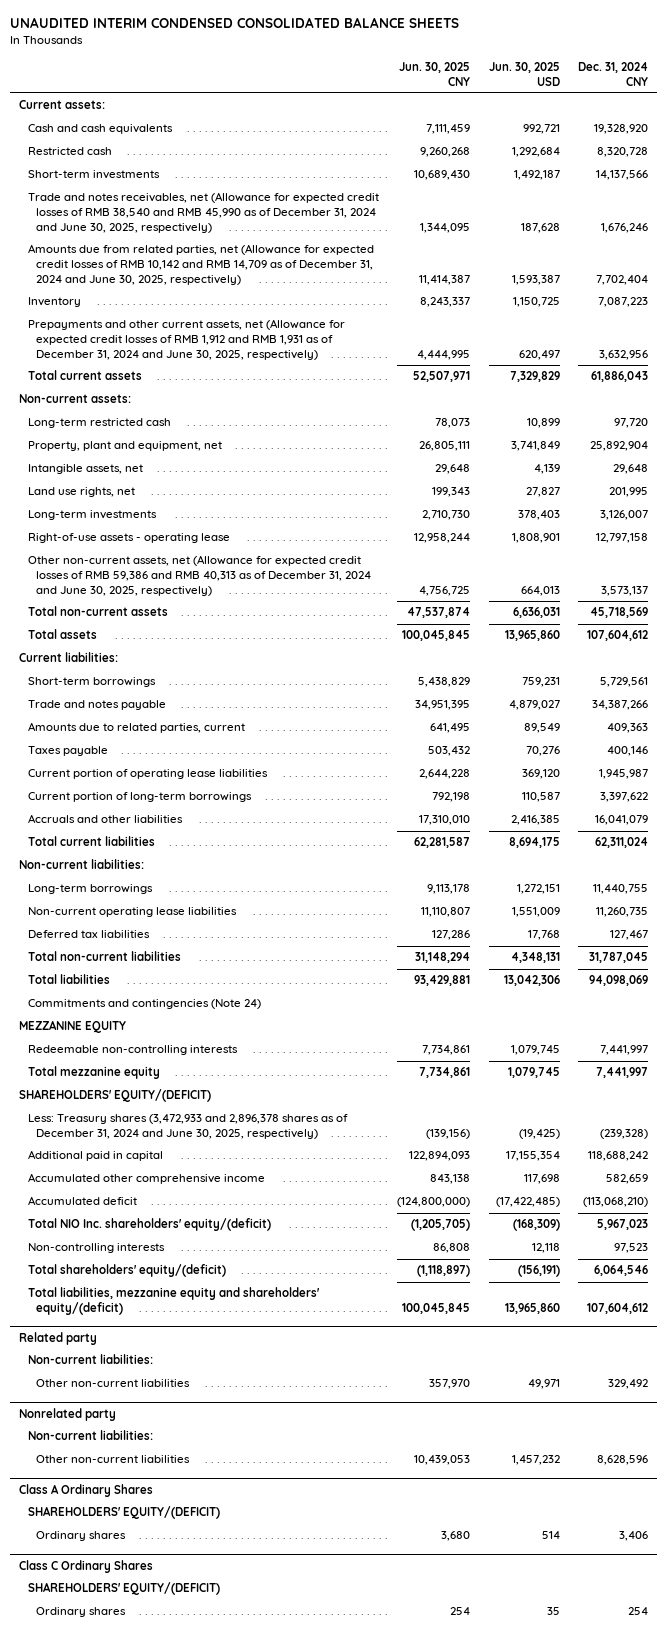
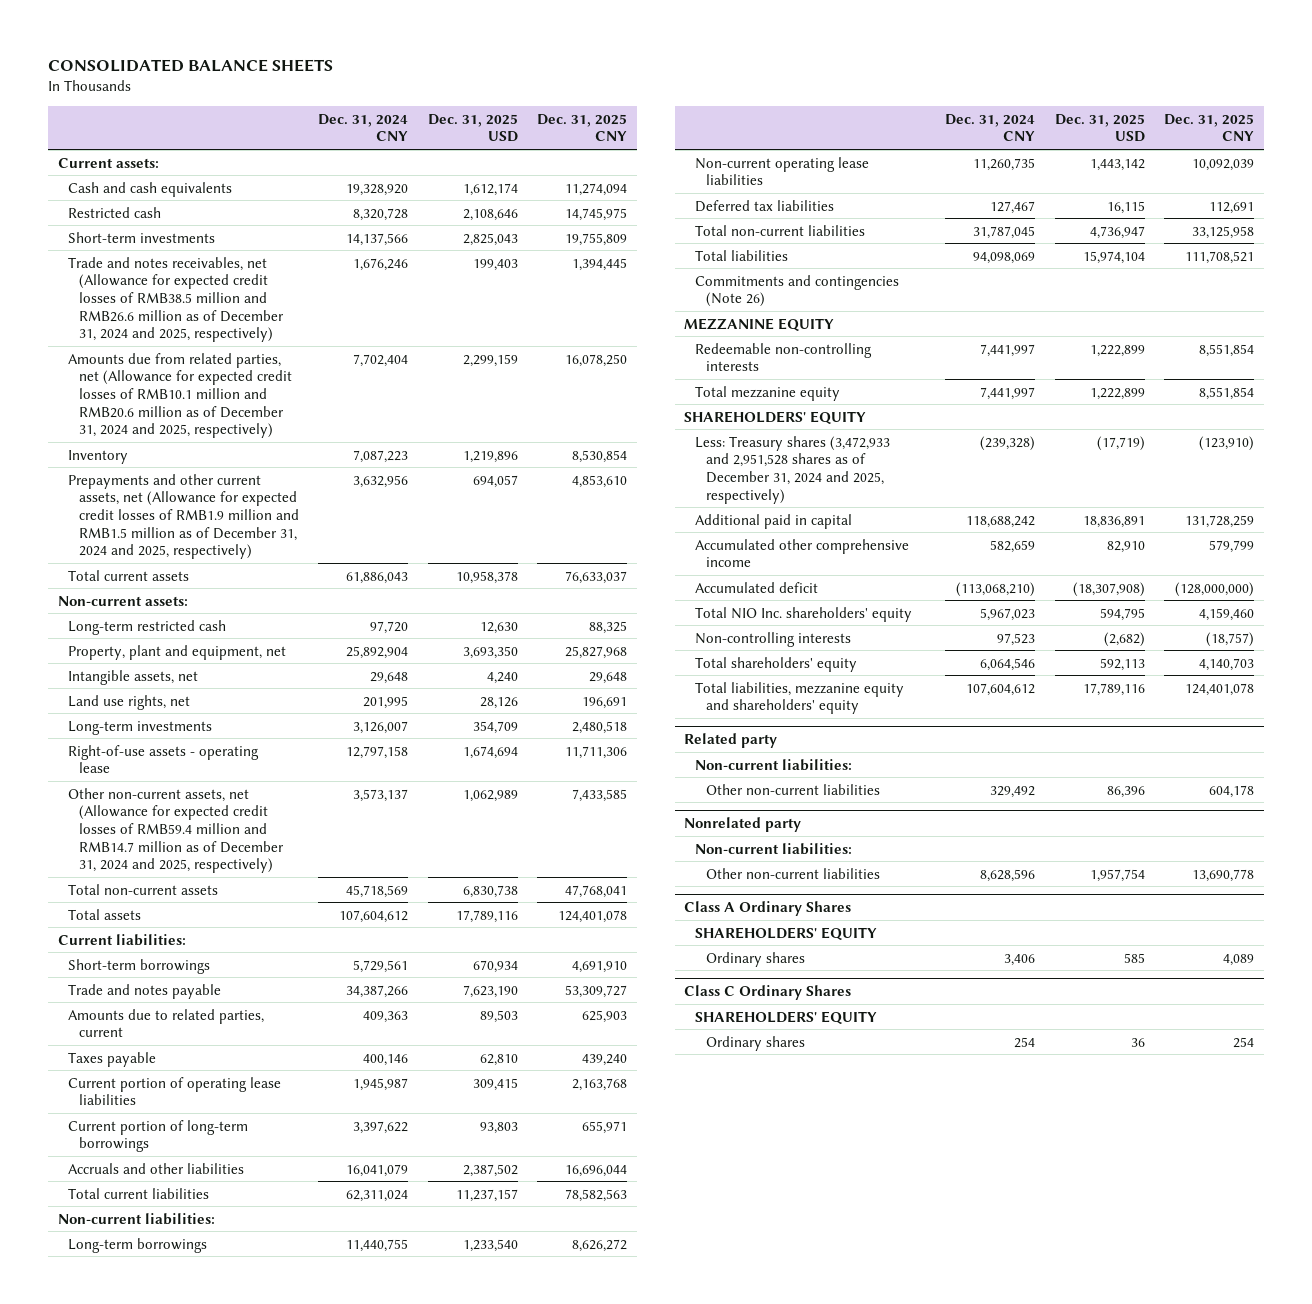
- UNAUDITED INTERIM CONDENSED CONSOLIDATED BALANCE SHEETS
+ CONSOLIDATED BALANCE SHEETS
- | Jun. 30, 2025 CNY | Jun. 30, 2025 USD | Dec. 31, 2024 CNY
+ | Dec. 31, 2024 CNY | Dec. 31, 2025 USD | Dec. 31, 2025 CNY
- Trade and notes receivables, net (Allowance for expected credit losses of RMB 38,540 and RMB 45,990 as of December 31, 2024 and June 30, 2025, respectively) | 1,344,095 | 187,628 | 1,676,246
- Amounts due from related parties, net (Allowance for expected credit losses of RMB 10,142 and RMB 14,709 as of December 31, 2024 and June 30, 2025, respectively) | 11,414,387 | 1,593,387 | 7,702,404
+ Trade and notes receivables, net (Allowance for expected credit losses of RMB38.5 million and RMB26.6 million as of December 31, 2024 and 2025, respectively) | 1,676,246 | 199,403 | 1,394,445
+ Amounts due from related parties, net (Allowance for expected credit losses of RMB10.1 million and RMB20.6 million as of December 31, 2024 and 2025, respectively) | 7,702,404 | 2,299,159 | 16,078,250
- Prepayments and other current assets, net (Allowance for expected credit losses of RMB 1,912 and RMB 1,931 as of December 31, 2024 and June 30, 2025, respectively) | 4,444,995 | 620,497 | 3,632,956
+ Prepayments and other current assets, net (Allowance for expected credit losses of RMB1.9 million and RMB1.5 million as of December 31, 2024 and 2025, respectively) | 3,632,956 | 694,057 | 4,853,610
- Other non-current assets, net (Allowance for expected credit losses of RMB 59,386 and RMB 40,313 as of December 31, 2024 and June 30, 2025, respectively) | 4,756,725 | 664,013 | 3,573,137
+ Other non-current assets, net (Allowance for expected credit losses of RMB59.4 million and RMB14.7 million as of December 31, 2024 and 2025, respectively) | 3,573,137 | 1,062,989 | 7,433,585
- Commitments and contingencies (Note 24)
+ Commitments and contingencies (Note 26)
- SHAREHOLDERS' EQUITY/(DEFICIT)
- Less: Treasury shares (3,472,933 and 2,896,378 shares as of December 31, 2024 and June 30, 2025, respectively) | (139,156) | (19,425) | (239,328)
+ SHAREHOLDERS' EQUITY
+ Less: Treasury shares (3,472,933 and 2,951,528 shares as of December 31, 2024 and 2025, respectively) | (239,328) | (17,719) | (123,910)
- Total NIO Inc. shareholders' equity/(deficit) | (1,205,705) | (168,309) | 5,967,023
+ Total NIO Inc. shareholders' equity | 5,967,023 | 594,795 | 4,159,460
- Total shareholders' equity/(deficit) | (1,118,897) | (156,191) | 6,064,546
- Total liabilities, mezzanine equity and shareholders' equity/(deficit) | 100,045,845 | 13,965,860 | 107,604,612
+ Total shareholders' equity | 6,064,546 | 592,113 | 4,140,703
+ Total liabilities, mezzanine equity and shareholders' equity | 107,604,612 | 17,789,116 | 124,401,078
@ Class A Ordinary Shares
- SHAREHOLDERS' EQUITY/(DEFICIT)
+ SHAREHOLDERS' EQUITY
@ Class C Ordinary Shares
- SHAREHOLDERS' EQUITY/(DEFICIT)
+ SHAREHOLDERS' EQUITY

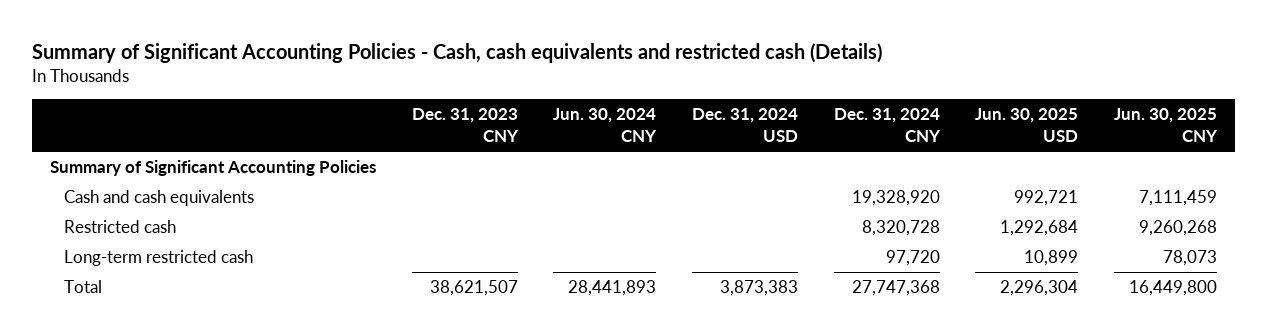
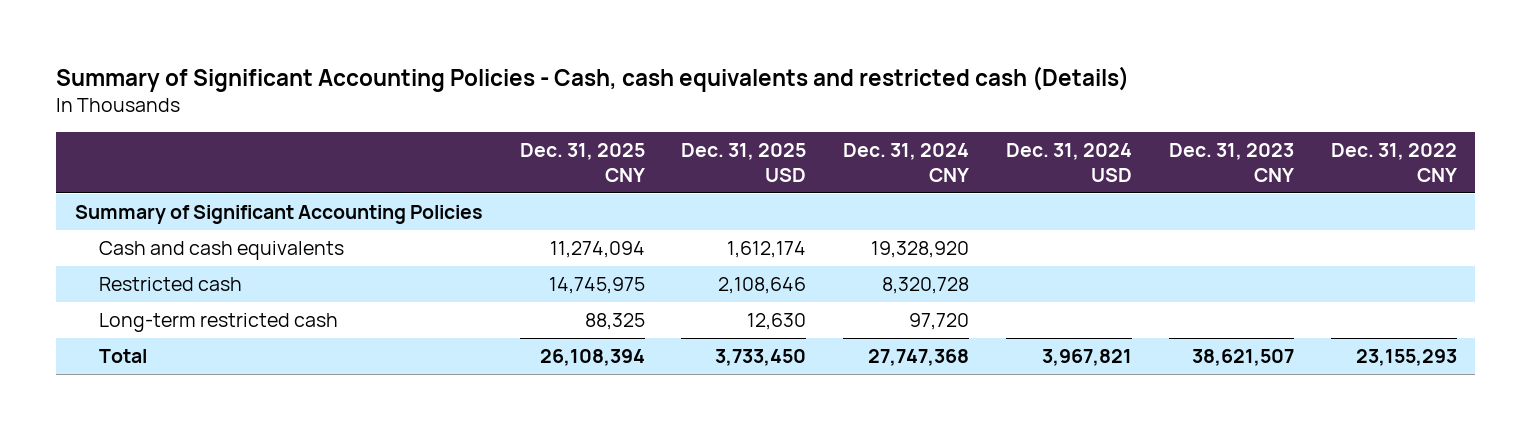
- | Dec. 31, 2023 CNY | Jun. 30, 2024 CNY | Dec. 31, 2024 USD | Dec. 31, 2024 CNY | Jun. 30, 2025 USD | Jun. 30, 2025 CNY
+ | Dec. 31, 2025 CNY | Dec. 31, 2025 USD | Dec. 31, 2024 CNY | Dec. 31, 2024 USD | Dec. 31, 2023 CNY | Dec. 31, 2022 CNY
- Total | 38,621,507 | 28,441,893 | 3,873,383 | 27,747,368 | 2,296,304 | 16,449,800
+ Total | 26,108,394 | 3,733,450 | 27,747,368 | 3,967,821 | 38,621,507 | 23,155,293

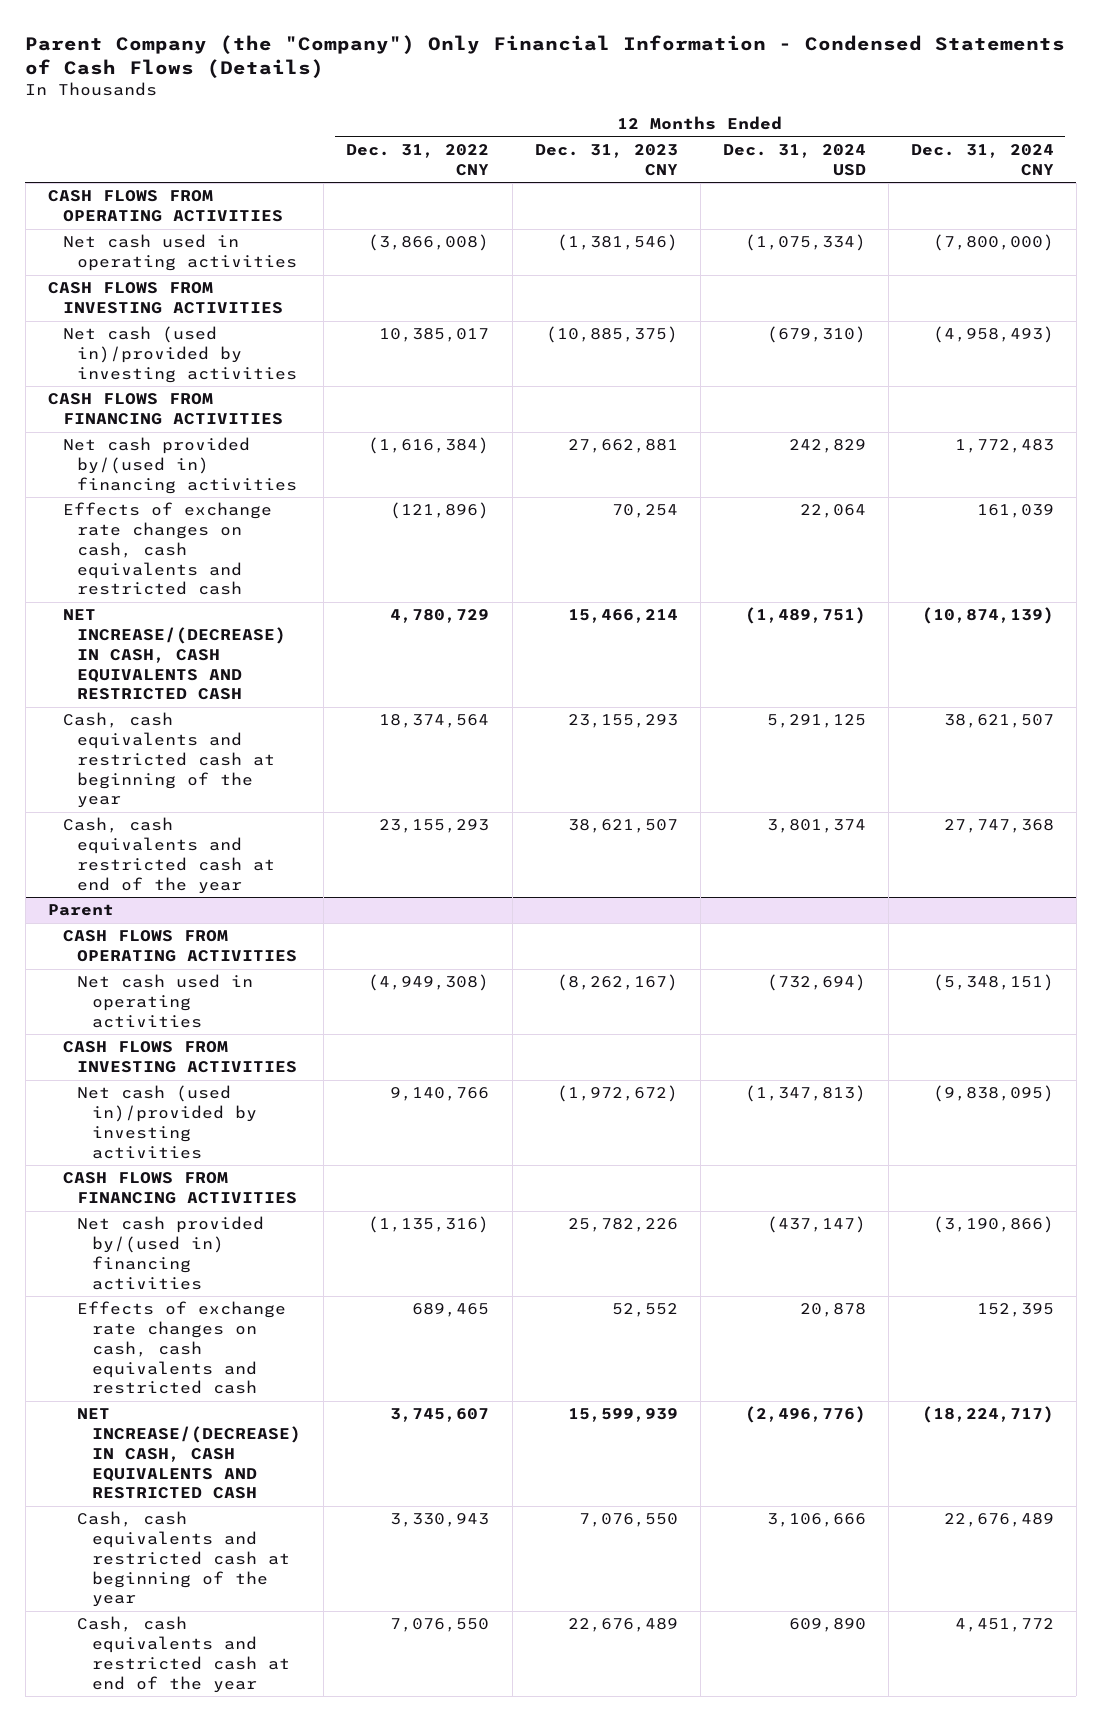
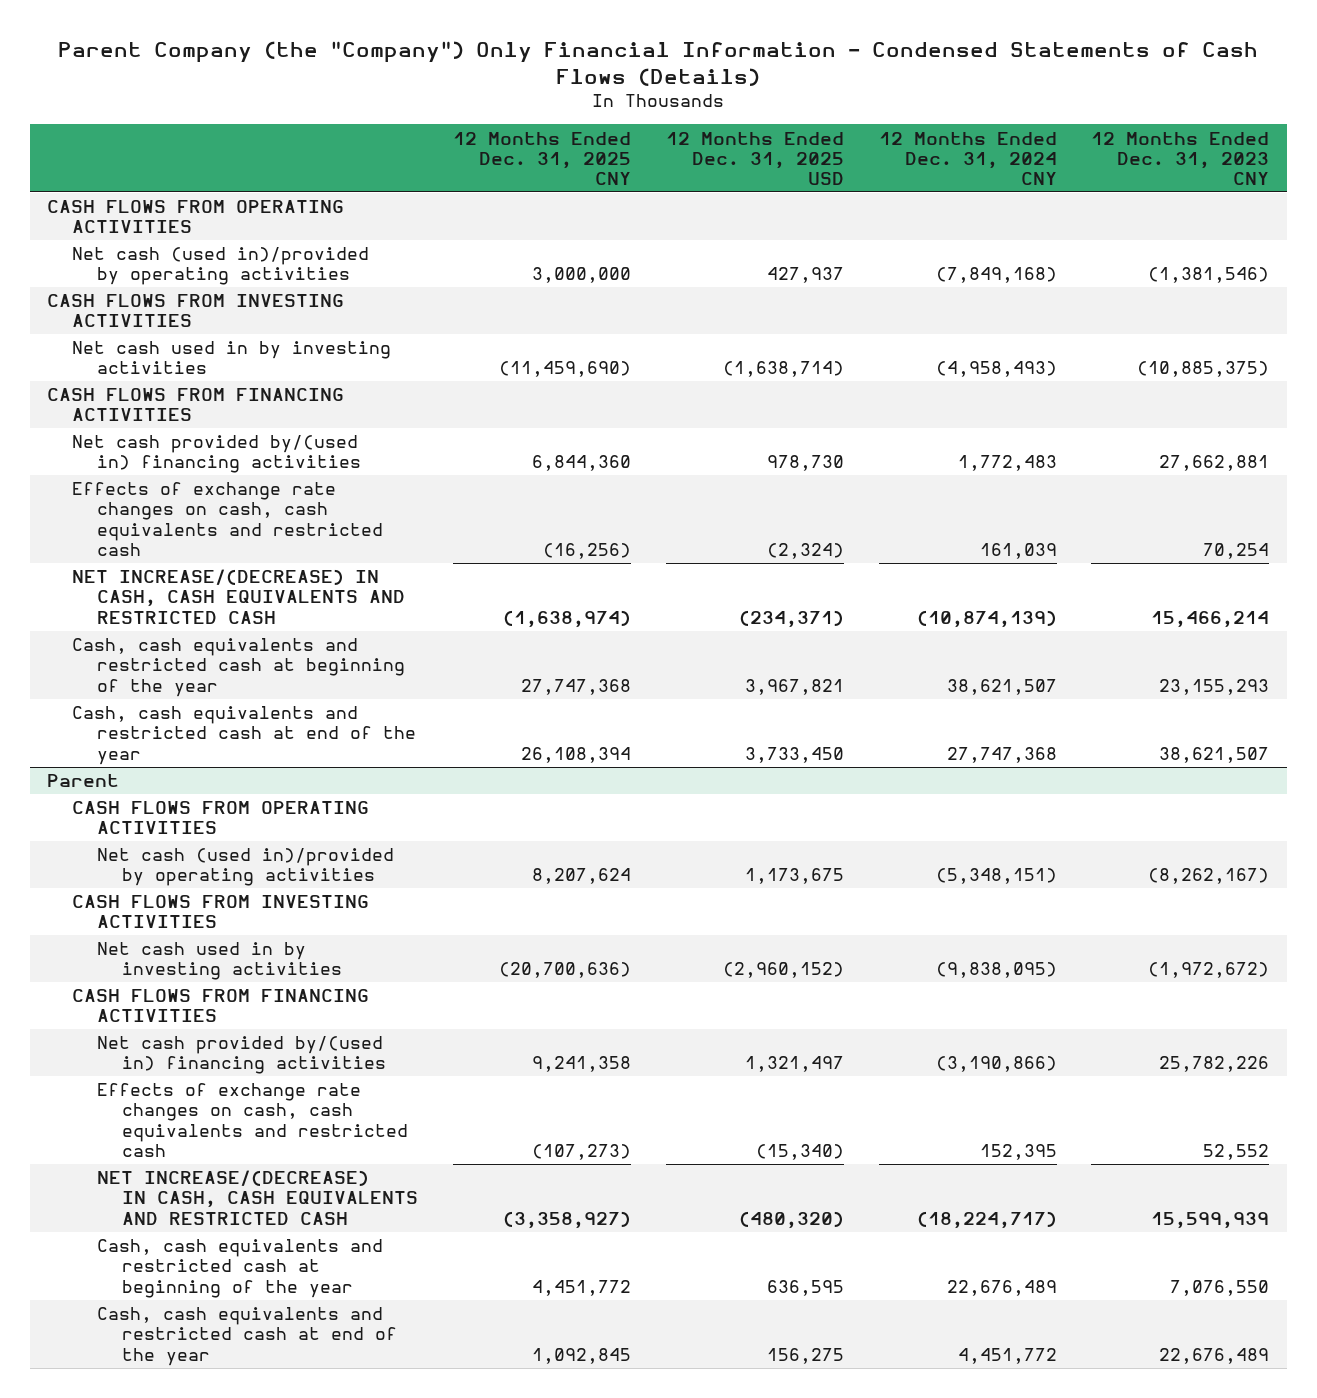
- | 12 Months Ended Dec. 31, 2022 CNY | 12 Months Ended Dec. 31, 2023 CNY | 12 Months Ended Dec. 31, 2024 USD | 12 Months Ended Dec. 31, 2024 CNY
+ | 12 Months Ended Dec. 31, 2025 CNY | 12 Months Ended Dec. 31, 2025 USD | 12 Months Ended Dec. 31, 2024 CNY | 12 Months Ended Dec. 31, 2023 CNY
- Net cash used in operating activities | (3,866,008) | (1,381,546) | (1,075,334) | (7,800,000)
+ Net cash (used in)/provided by operating activities | 3,000,000 | 427,937 | (7,849,168) | (1,381,546)
- Net cash (used in)/provided by investing activities | 10,385,017 | (10,885,375) | (679,310) | (4,958,493)
+ Net cash used in by investing activities | (11,459,690) | (1,638,714) | (4,958,493) | (10,885,375)
@ Parent
- Net cash used in operating activities | (4,949,308) | (8,262,167) | (732,694) | (5,348,151)
+ Net cash (used in)/provided by operating activities | 8,207,624 | 1,173,675 | (5,348,151) | (8,262,167)
- Net cash (used in)/provided by investing activities | 9,140,766 | (1,972,672) | (1,347,813) | (9,838,095)
+ Net cash used in by investing activities | (20,700,636) | (2,960,152) | (9,838,095) | (1,972,672)

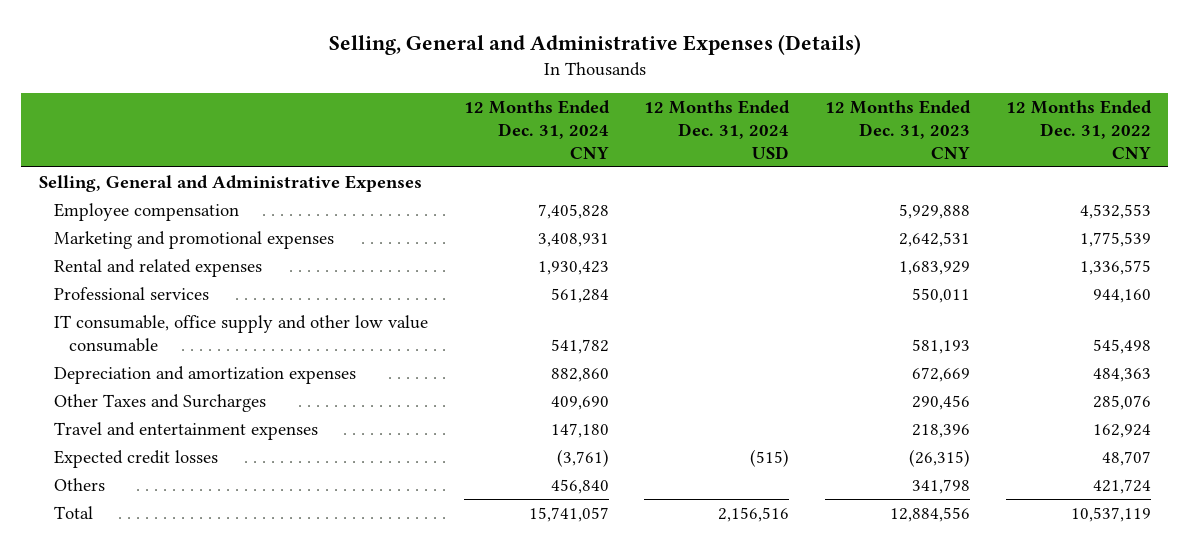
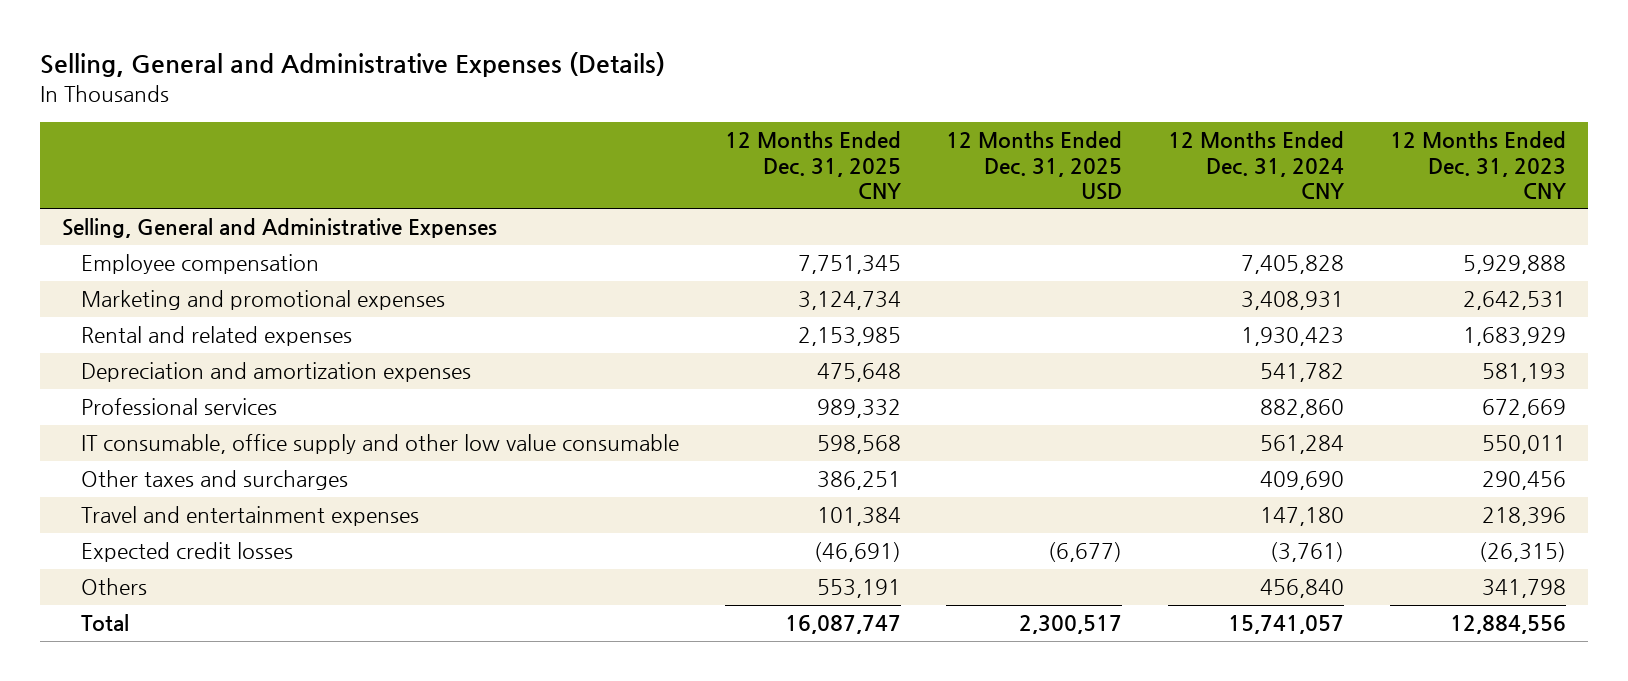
- | 12 Months Ended Dec. 31, 2024 CNY | 12 Months Ended Dec. 31, 2024 USD | 12 Months Ended Dec. 31, 2023 CNY | 12 Months Ended Dec. 31, 2022 CNY
+ | 12 Months Ended Dec. 31, 2025 CNY | 12 Months Ended Dec. 31, 2025 USD | 12 Months Ended Dec. 31, 2024 CNY | 12 Months Ended Dec. 31, 2023 CNY
- Professional services | 561,284 | | 550,011 | 944,160
- IT consumable, office supply and other low value consumable | 541,782 | | 581,193 | 545,498
- Depreciation and amortization expenses | 882,860 | | 672,669 | 484,363
- Other Taxes and Surcharges | 409,690 | | 290,456 | 285,076
+ Depreciation and amortization expenses | 475,648 | | 541,782 | 581,193
+ Professional services | 989,332 | | 882,860 | 672,669
+ IT consumable, office supply and other low value consumable | 598,568 | | 561,284 | 550,011
+ Other taxes and surcharges | 386,251 | | 409,690 | 290,456

